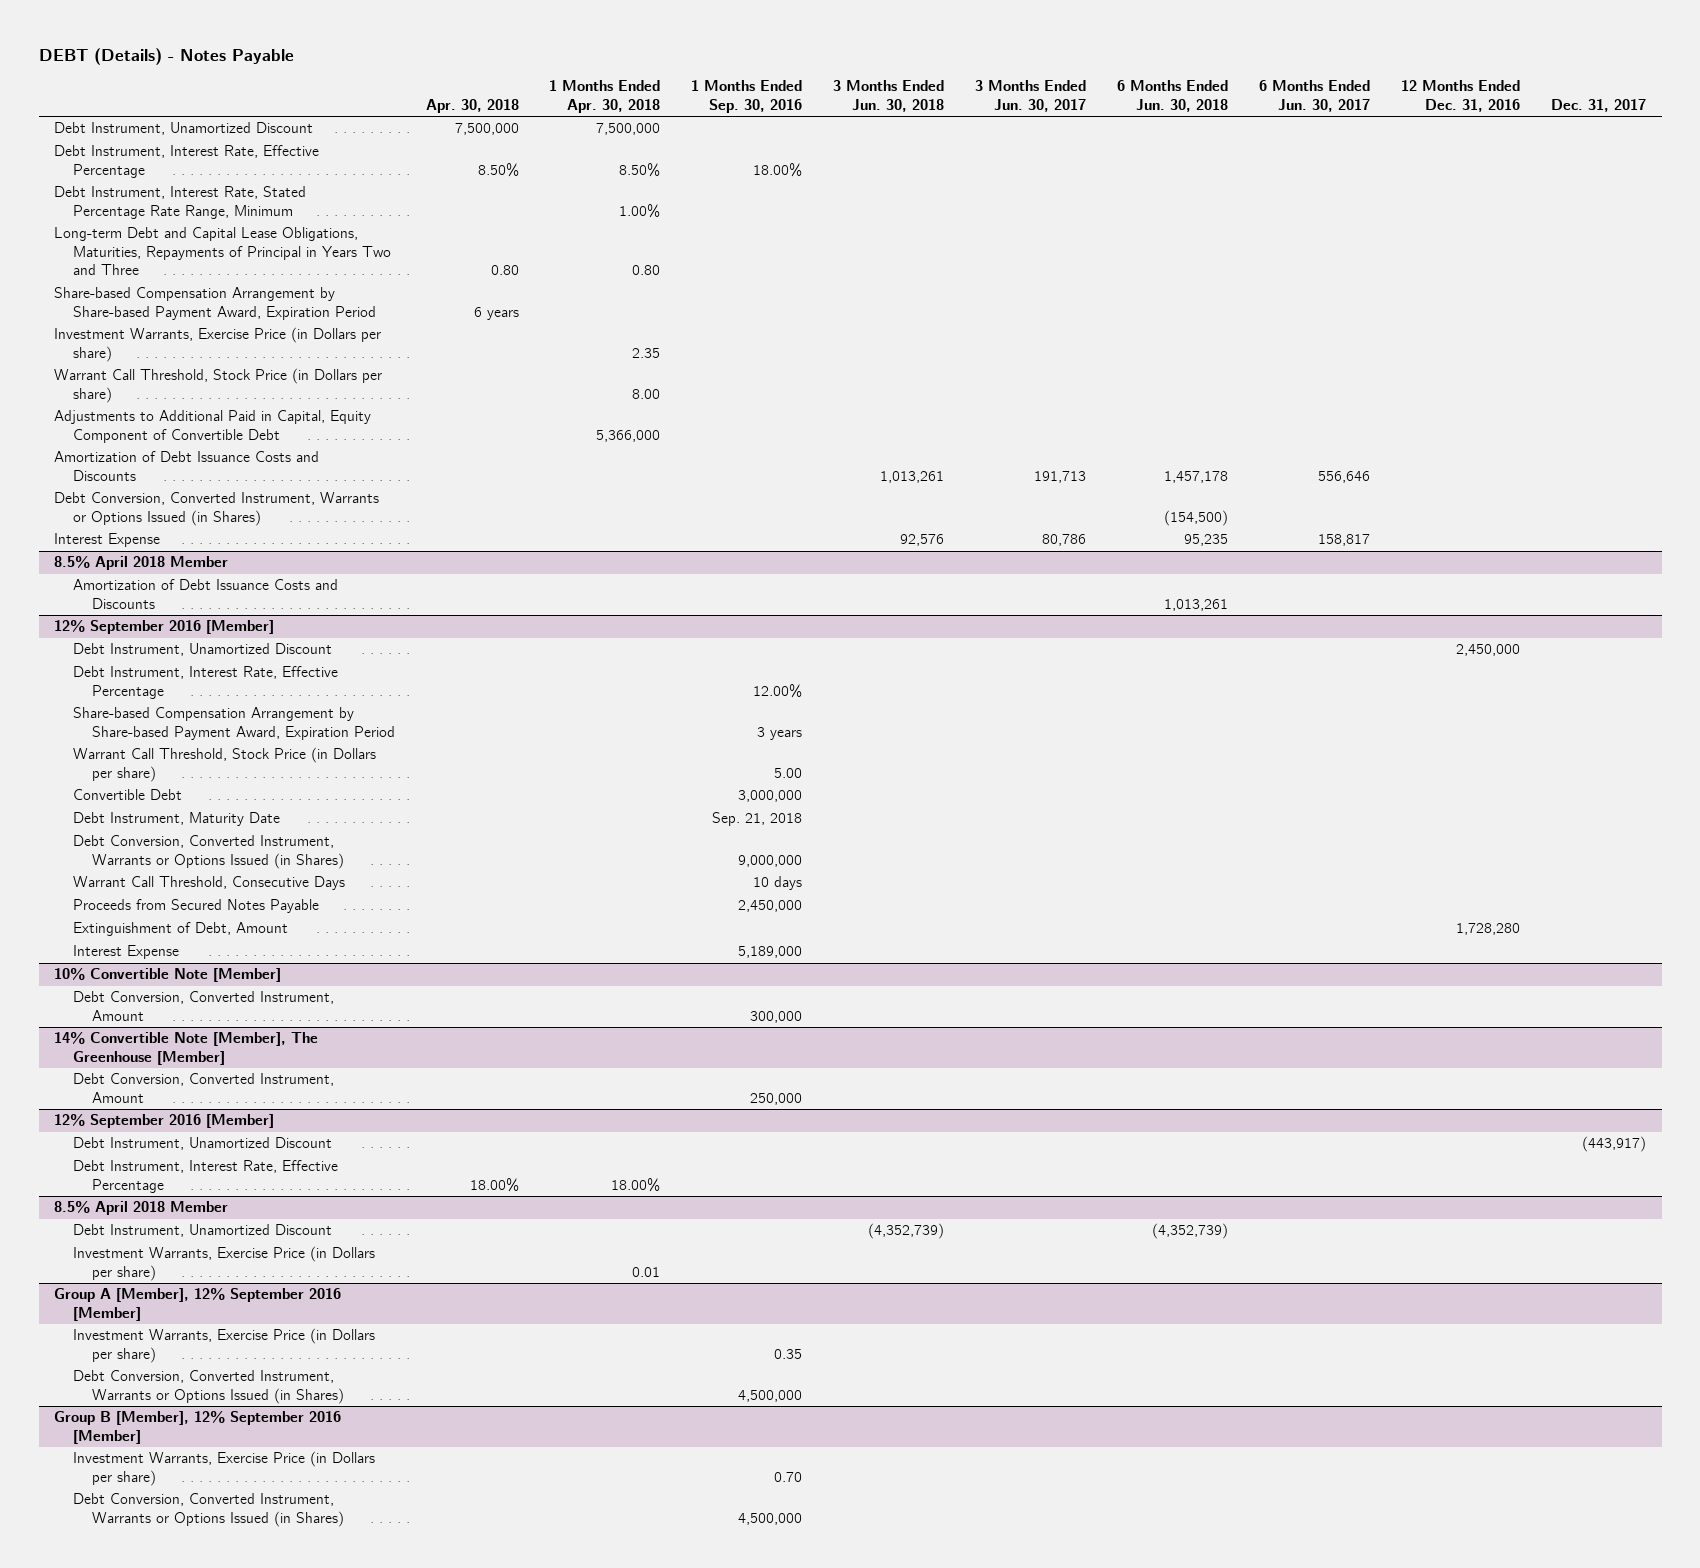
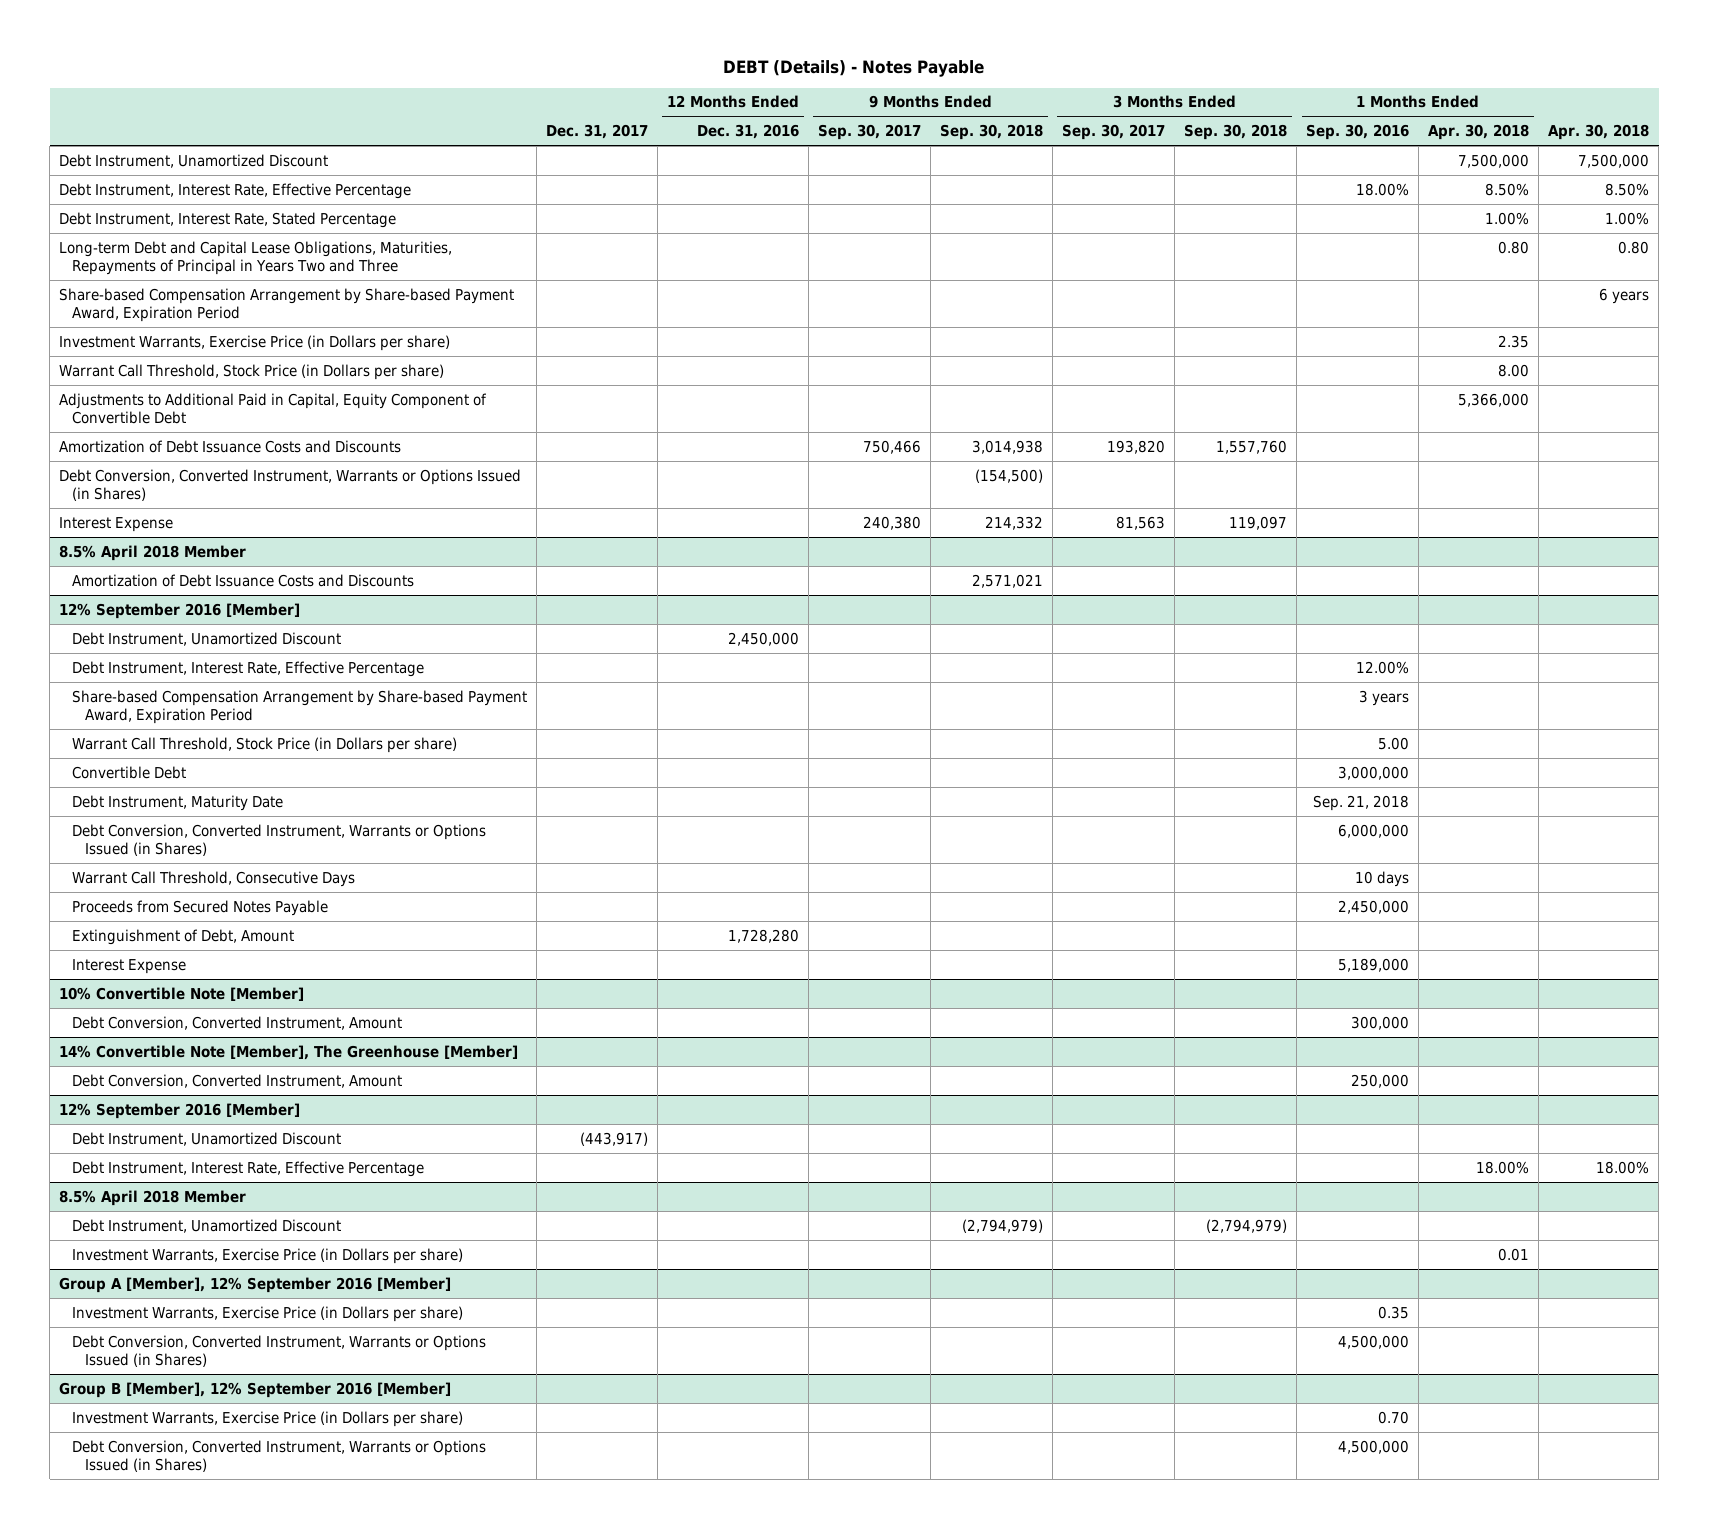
- | Apr. 30, 2018 | 1 Months Ended Apr. 30, 2018 | 1 Months Ended Sep. 30, 2016 | 3 Months Ended Jun. 30, 2018 | 3 Months Ended Jun. 30, 2017 | 6 Months Ended Jun. 30, 2018 | 6 Months Ended Jun. 30, 2017 | 12 Months Ended Dec. 31, 2016 | Dec. 31, 2017
+ | Dec. 31, 2017 | 12 Months Ended Dec. 31, 2016 | 9 Months Ended Sep. 30, 2017 | 9 Months Ended Sep. 30, 2018 | 3 Months Ended Sep. 30, 2017 | 3 Months Ended Sep. 30, 2018 | 1 Months Ended Sep. 30, 2016 | 1 Months Ended Apr. 30, 2018 | Apr. 30, 2018
- Debt Instrument, Interest Rate, Stated Percentage Rate Range, Minimum | | 1.00% | | | | | | |
+ Debt Instrument, Interest Rate, Stated Percentage | | | | | | | | 1.00% | 1.00%
@ 12% September 2016 [Member]
- Debt Conversion, Converted Instrument, Warrants or Options Issued (in Shares) | | | 9,000,000 | | | | | |
+ Debt Conversion, Converted Instrument, Warrants or Options Issued (in Shares) | | | | | | | 6,000,000 | |

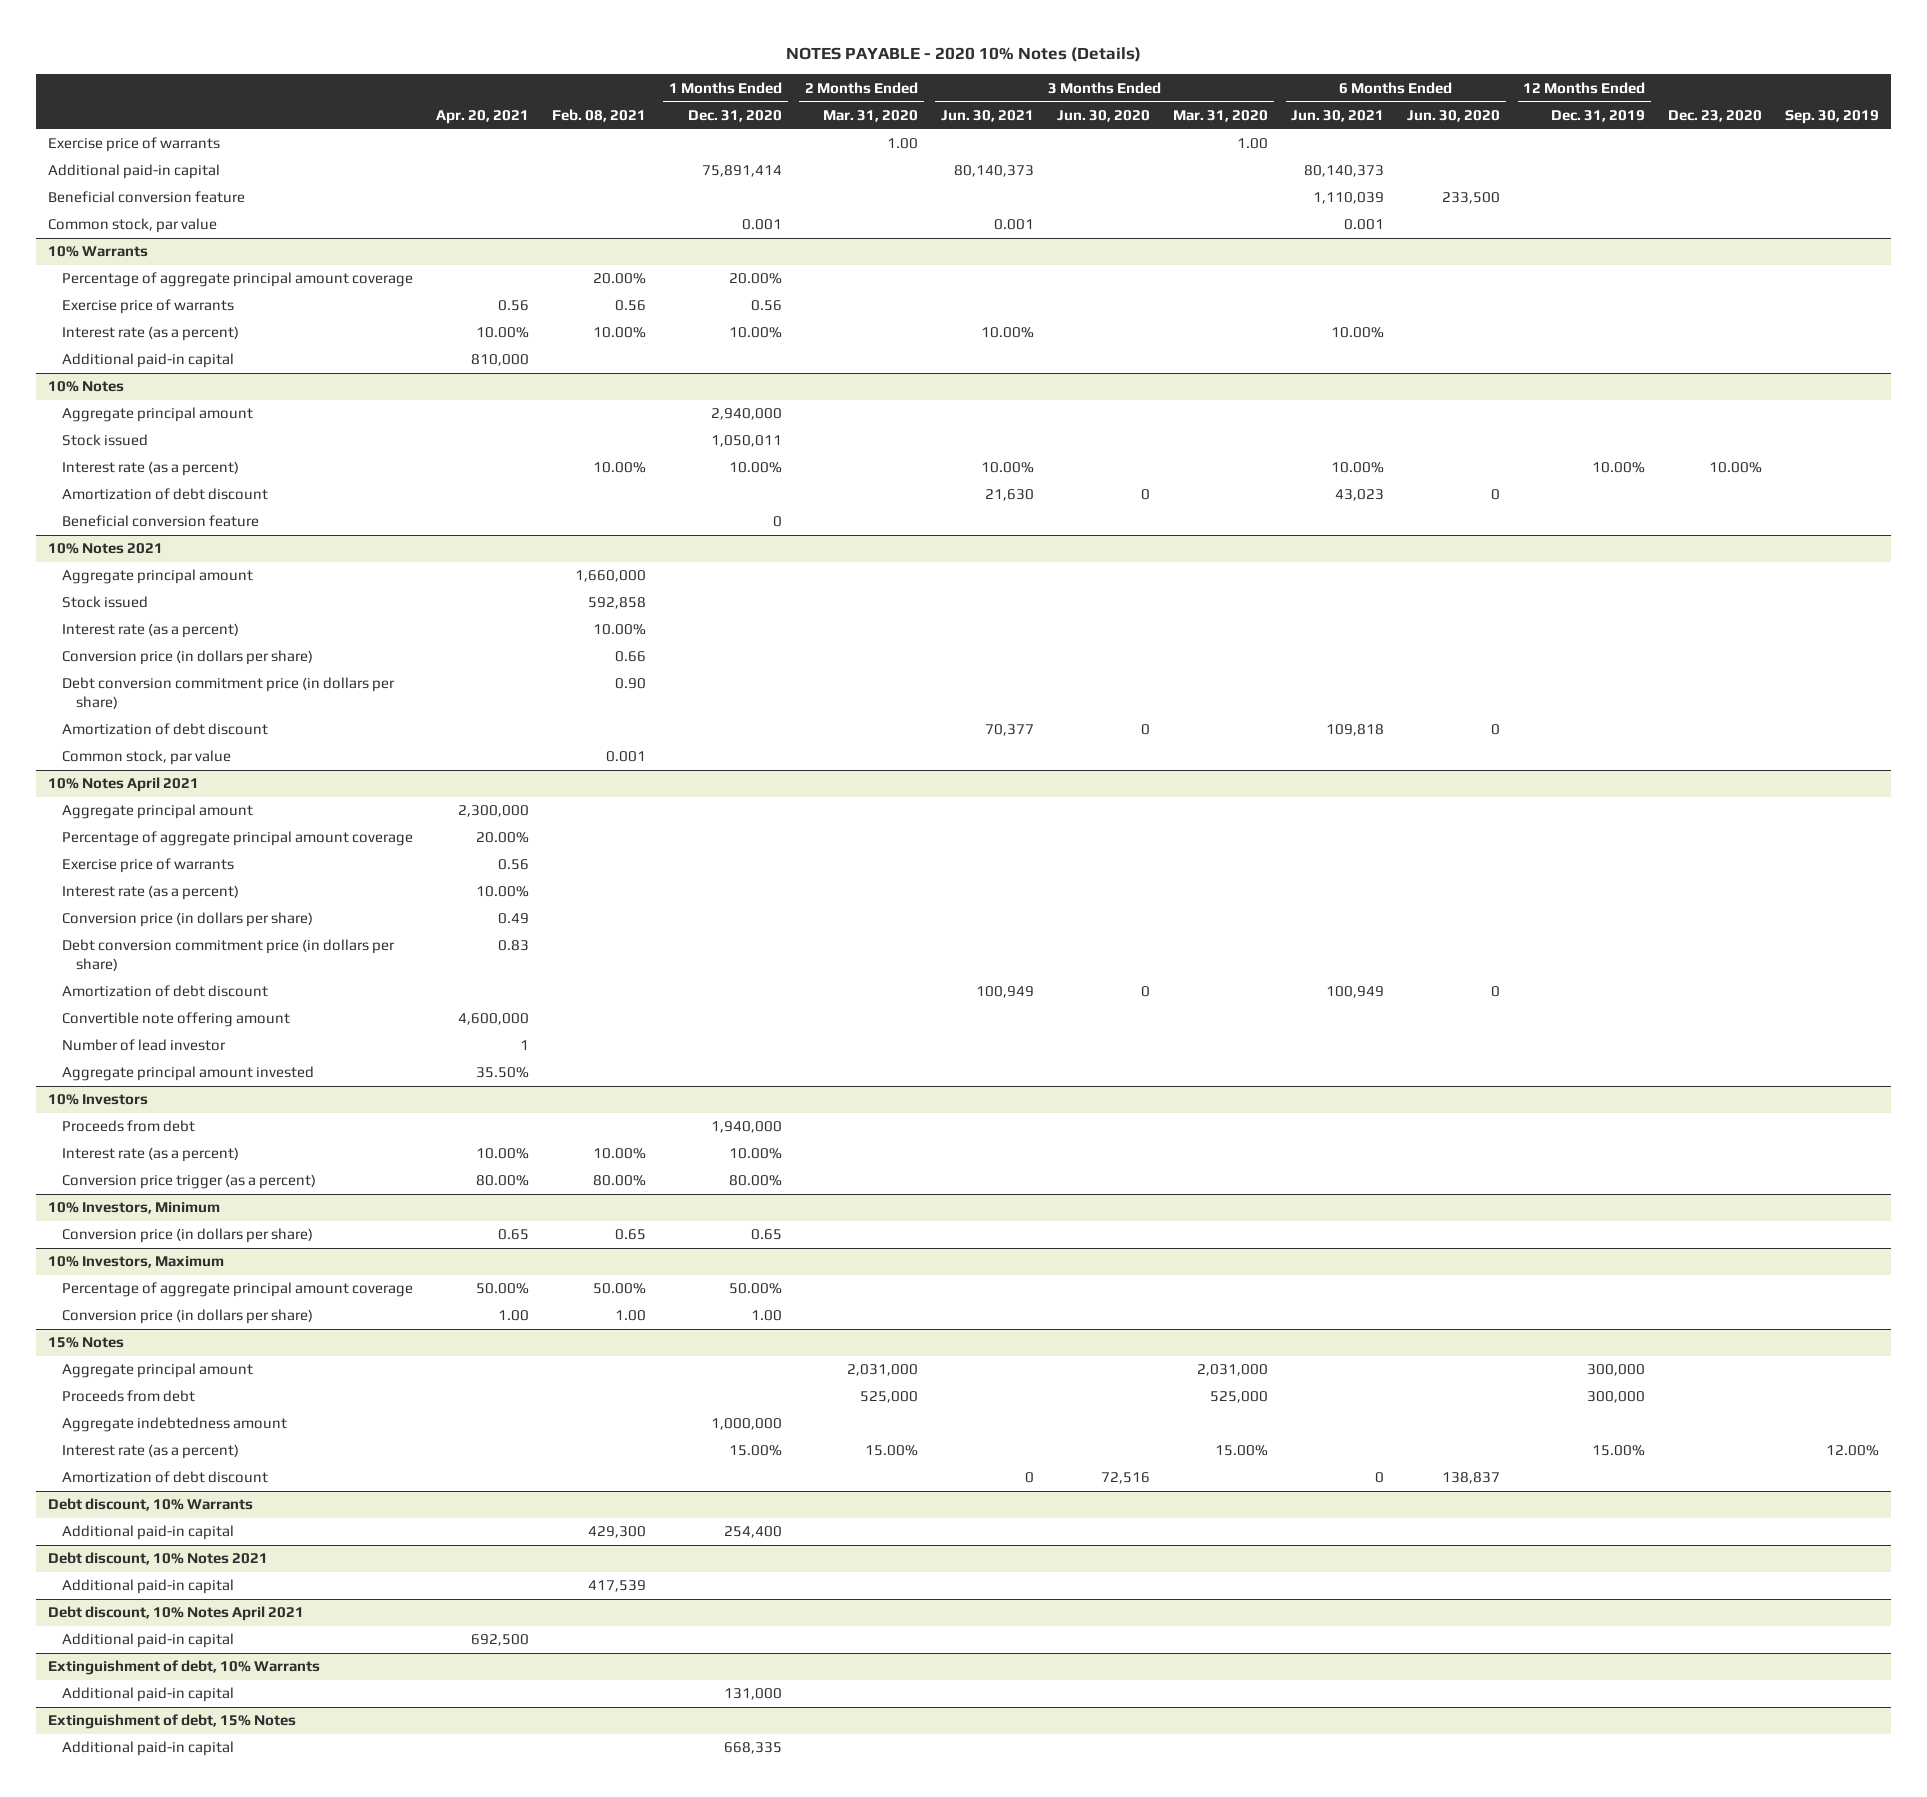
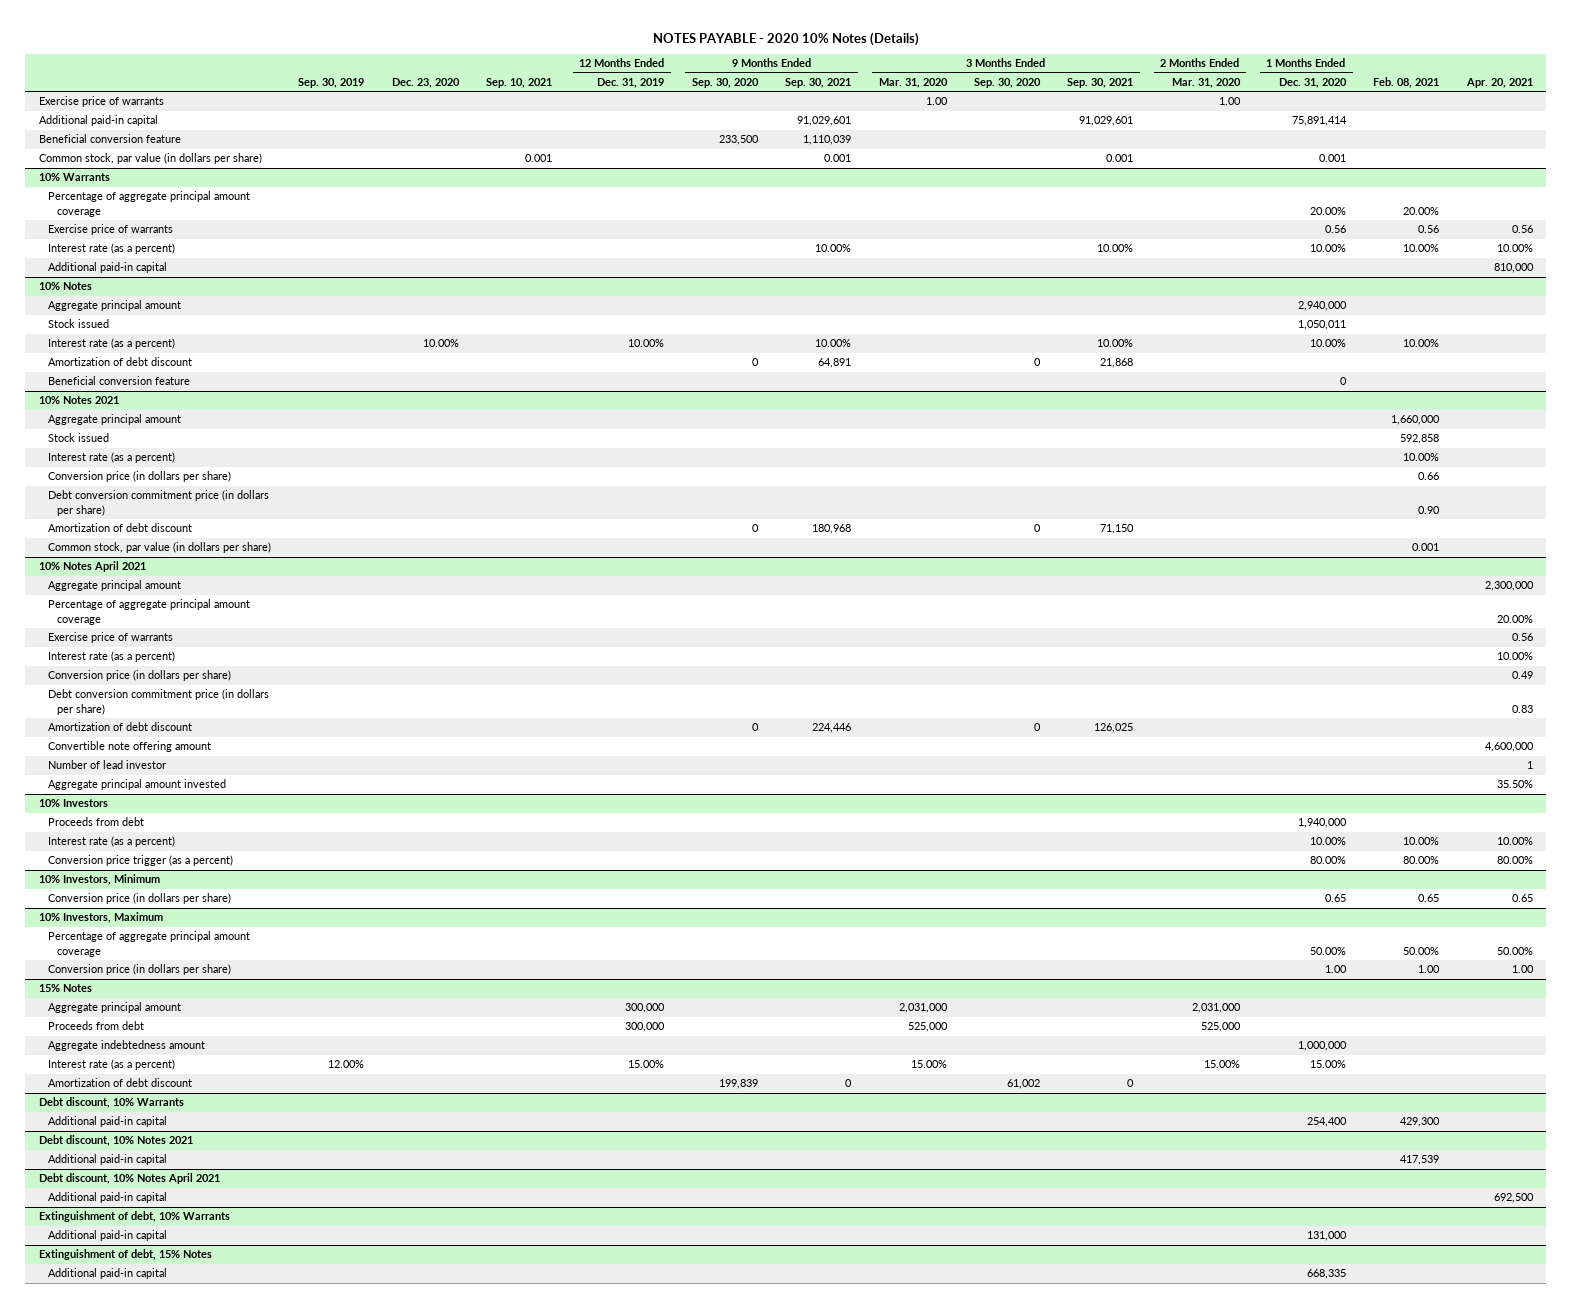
- | Apr. 20, 2021 | Feb. 08, 2021 | 1 Months Ended Dec. 31, 2020 | 2 Months Ended Mar. 31, 2020 | 3 Months Ended Jun. 30, 2021 | 3 Months Ended Jun. 30, 2020 | 3 Months Ended Mar. 31, 2020 | 6 Months Ended Jun. 30, 2021 | 6 Months Ended Jun. 30, 2020 | 12 Months Ended Dec. 31, 2019 | Dec. 23, 2020 | Sep. 30, 2019
+ | Sep. 30, 2019 | Dec. 23, 2020 | Sep. 10, 2021 | 12 Months Ended Dec. 31, 2019 | 9 Months Ended Sep. 30, 2020 | 9 Months Ended Sep. 30, 2021 | 3 Months Ended Mar. 31, 2020 | 3 Months Ended Sep. 30, 2020 | 3 Months Ended Sep. 30, 2021 | 2 Months Ended Mar. 31, 2020 | 1 Months Ended Dec. 31, 2020 | Feb. 08, 2021 | Apr. 20, 2021
- Common stock, par value | | | 0.001 | | 0.001 | | | 0.001 | | | |
+ Common stock, par value (in dollars per share) | | | 0.001 | | | 0.001 | | | 0.001 | | 0.001 | |
@ 10% Notes 2021
- Common stock, par value | | 0.001 | | | | | | | | | |
+ Common stock, par value (in dollars per share) | | | | | | | | | | | | 0.001 |

